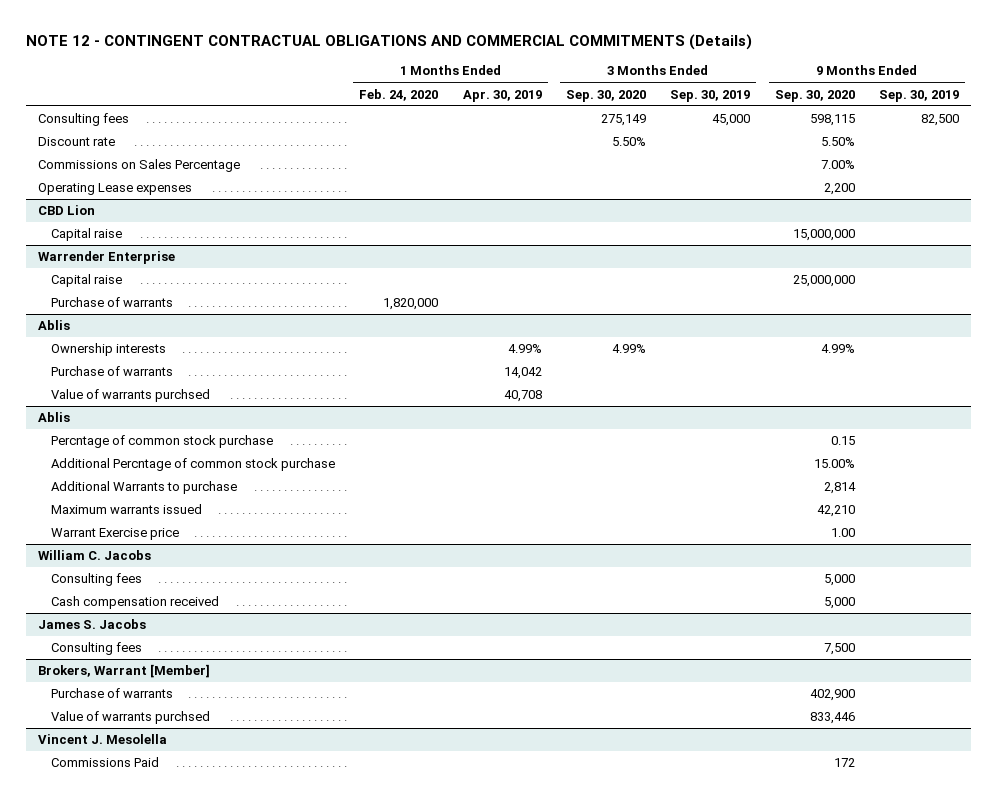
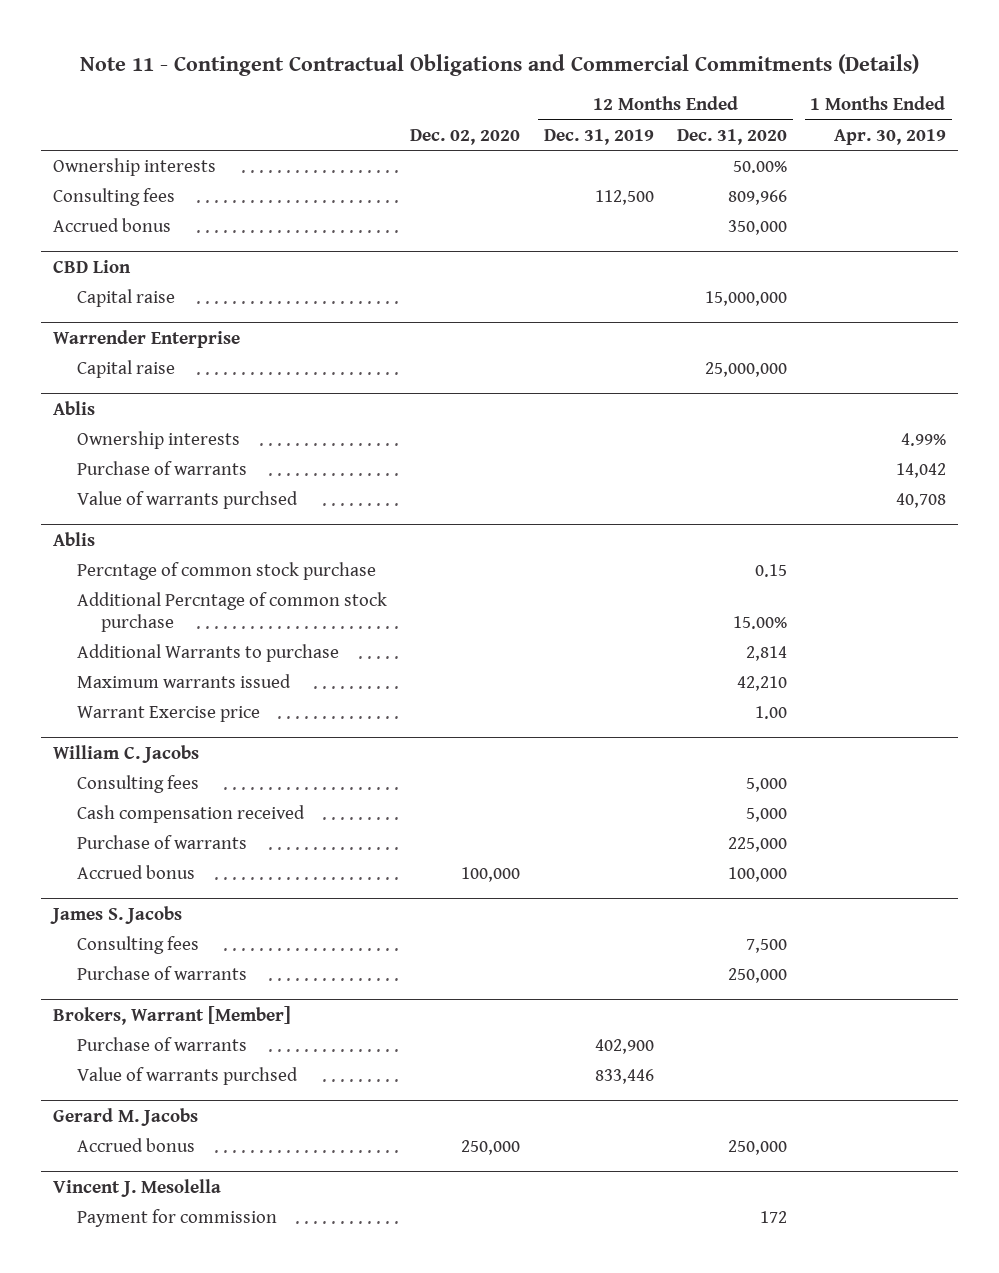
- NOTE 12 - CONTINGENT CONTRACTUAL OBLIGATIONS AND COMMERCIAL COMMITMENTS (Details)
+ Note 11 - Contingent Contractual Obligations and Commercial Commitments (Details)
- | 1 Months Ended Feb. 24, 2020 | 1 Months Ended Apr. 30, 2019 | 3 Months Ended Sep. 30, 2020 | 3 Months Ended Sep. 30, 2019 | 9 Months Ended Sep. 30, 2020 | 9 Months Ended Sep. 30, 2019
+ | Dec. 02, 2020 | 12 Months Ended Dec. 31, 2019 | 12 Months Ended Dec. 31, 2020 | 1 Months Ended Apr. 30, 2019
+ Ownership interests | | | 50.00% |
- Discount rate | | | 5.50% | | 5.50% |
- Commissions on Sales Percentage | | | | | 7.00% |
- Operating Lease expenses | | | | | 2,200 |
+ Accrued bonus | | | 350,000 |
@ Warrender Enterprise
- Purchase of warrants | 1,820,000 | | | | |
@ William C. Jacobs
+ Purchase of warrants | | | 225,000 |
+ Accrued bonus | 100,000 | | 100,000 |
@ James S. Jacobs
+ Purchase of warrants | | | 250,000 |
+ Gerard M. Jacobs
+ Accrued bonus | 250,000 | | 250,000 |
@ Vincent J. Mesolella
- Commissions Paid | | | | | 172 |
+ Payment for commission | | | 172 |

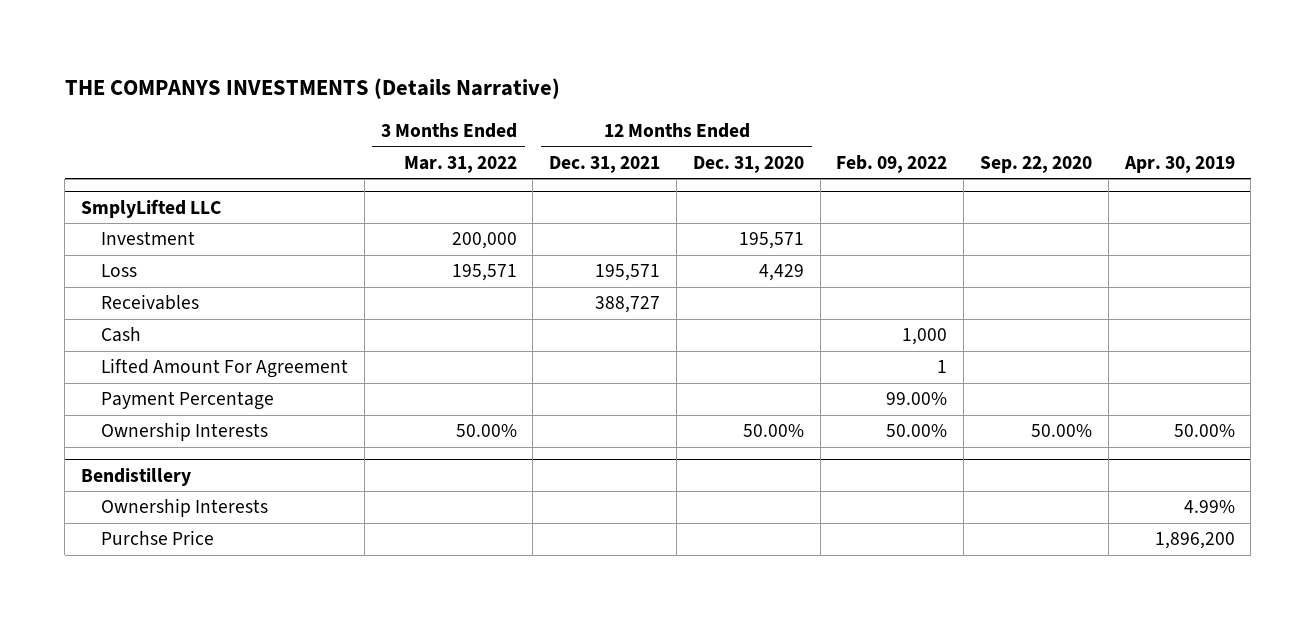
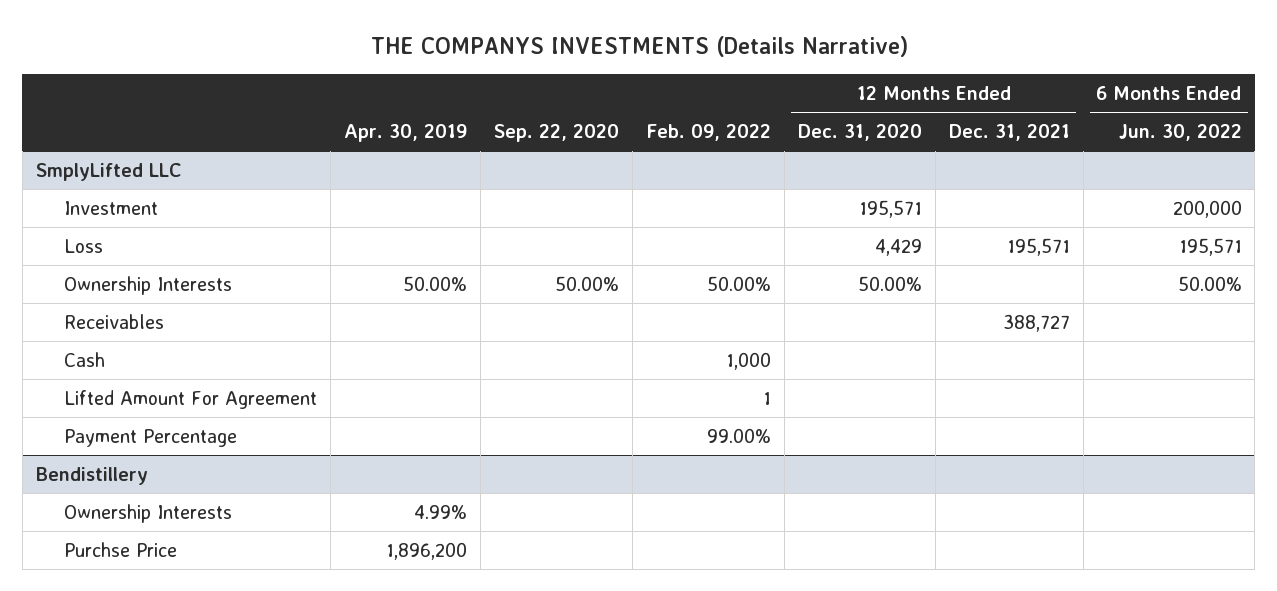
- | 3 Months Ended Mar. 31, 2022 | 12 Months Ended Dec. 31, 2021 | 12 Months Ended Dec. 31, 2020 | Feb. 09, 2022 | Sep. 22, 2020 | Apr. 30, 2019
+ | Apr. 30, 2019 | Sep. 22, 2020 | Feb. 09, 2022 | 12 Months Ended Dec. 31, 2020 | 12 Months Ended Dec. 31, 2021 | 6 Months Ended Jun. 30, 2022
@ SmplyLifted LLC
moved up: Ownership Interests | 50.00% | 50.00% | 50.00% | 50.00% | | 50.00%

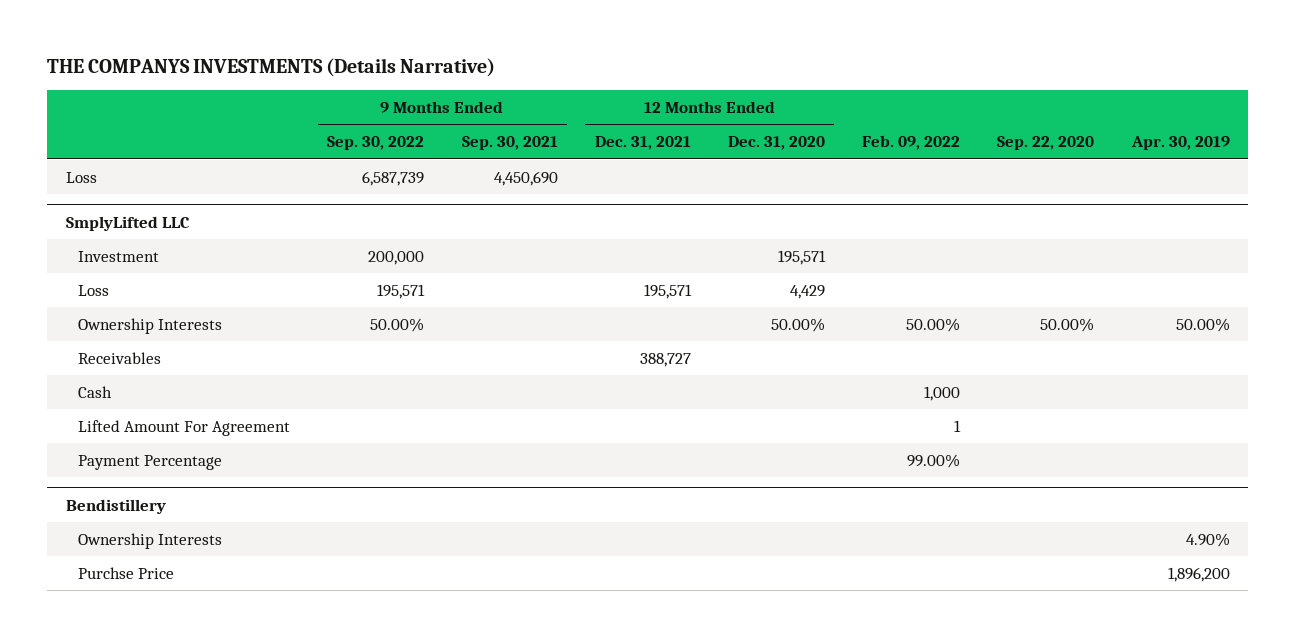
- | Apr. 30, 2019 | Sep. 22, 2020 | Feb. 09, 2022 | 12 Months Ended Dec. 31, 2020 | 12 Months Ended Dec. 31, 2021 | 6 Months Ended Jun. 30, 2022
+ | 9 Months Ended Sep. 30, 2022 | 9 Months Ended Sep. 30, 2021 | 12 Months Ended Dec. 31, 2021 | 12 Months Ended Dec. 31, 2020 | Feb. 09, 2022 | Sep. 22, 2020 | Apr. 30, 2019
+ Loss | 6,587,739 | 4,450,690 | | | | |
@ Bendistillery
- Ownership Interests | 4.99% | | | | |
+ Ownership Interests | | | | | | | 4.90%

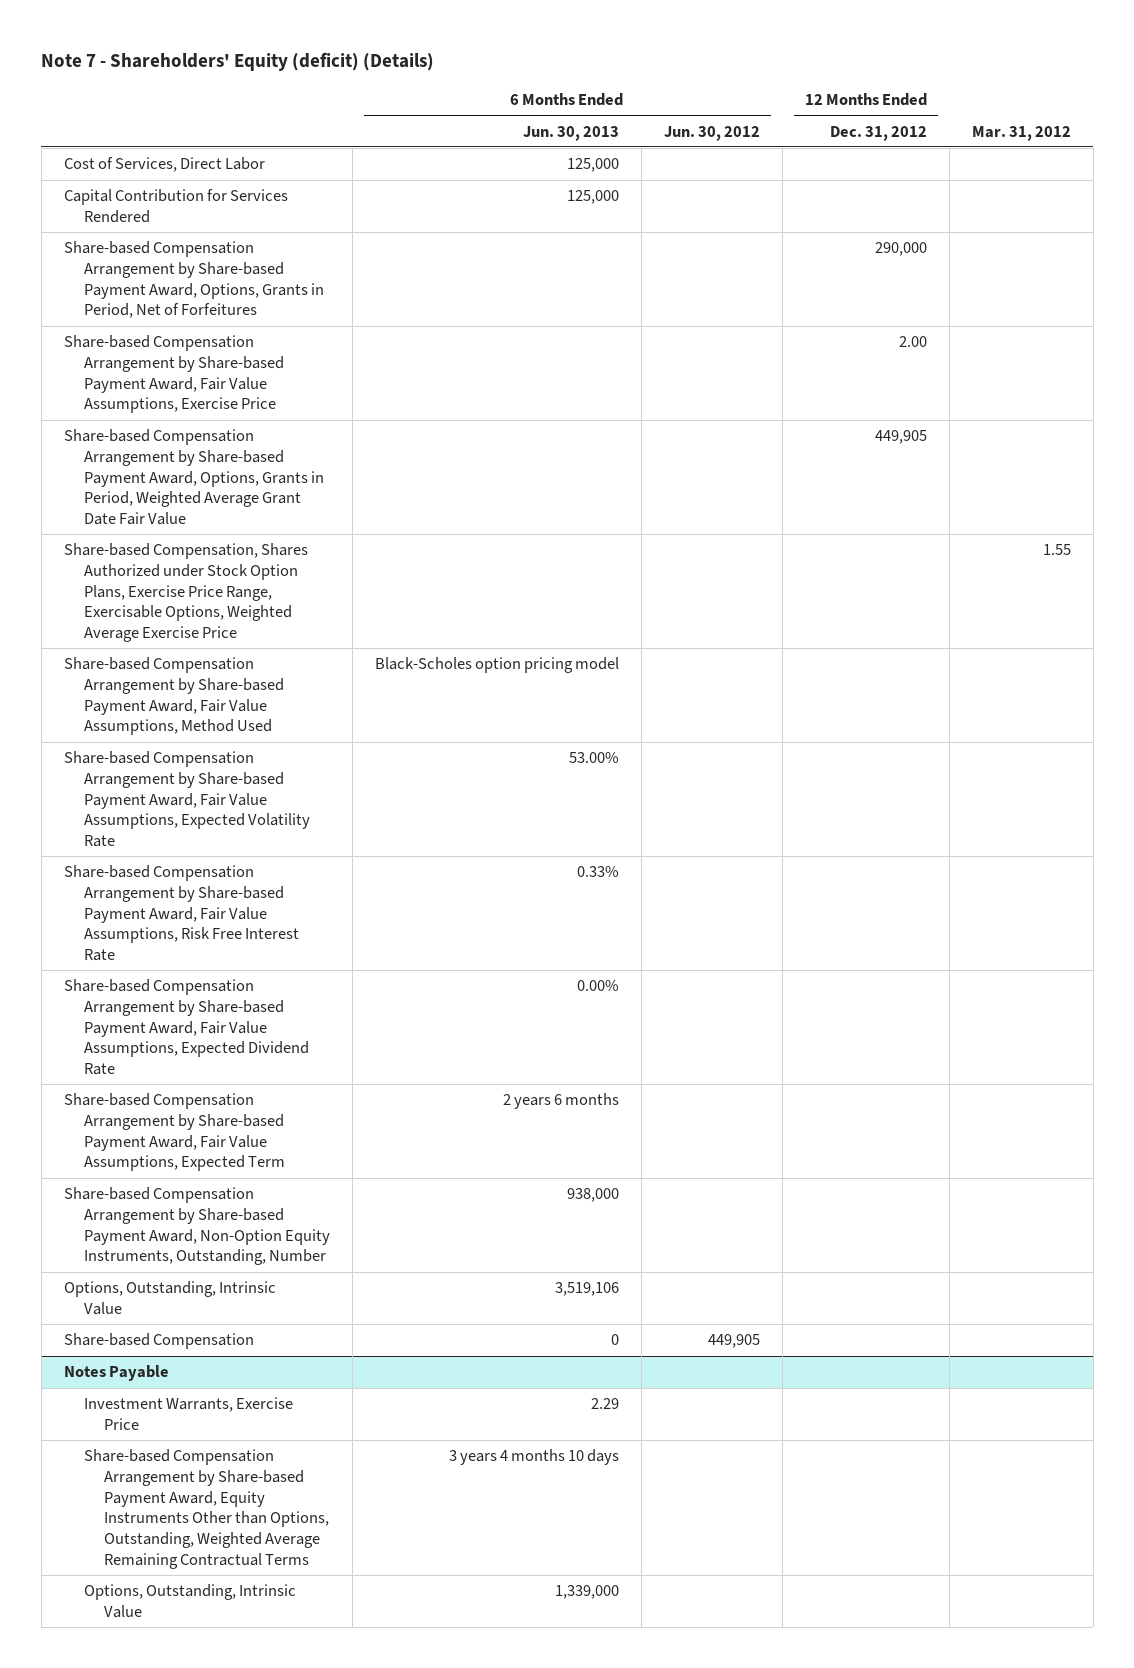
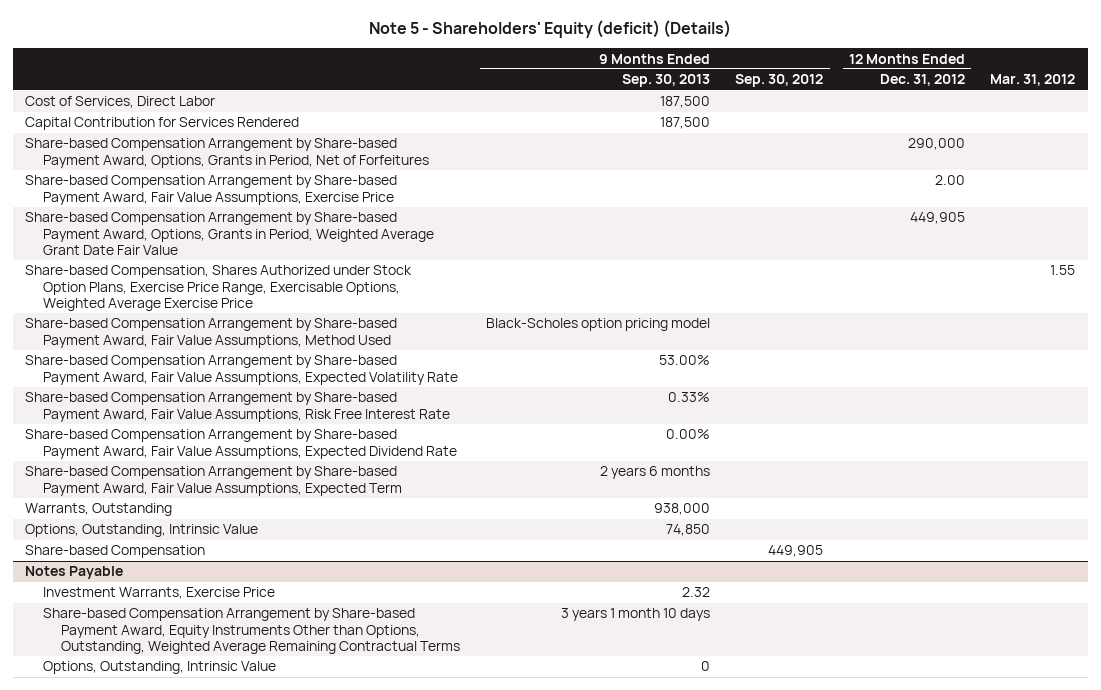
- Note 7 - Shareholders' Equity (deficit) (Details)
+ Note 5 - Shareholders' Equity (deficit) (Details)
- | 6 Months Ended Jun. 30, 2013 | 6 Months Ended Jun. 30, 2012 | 12 Months Ended Dec. 31, 2012 | Mar. 31, 2012
+ | 9 Months Ended Sep. 30, 2013 | 9 Months Ended Sep. 30, 2012 | 12 Months Ended Dec. 31, 2012 | Mar. 31, 2012
- Share-based Compensation Arrangement by Share-based Payment Award, Non-Option Equity Instruments, Outstanding, Number | 938,000 | | |
+ Warrants, Outstanding | 938,000 | | |

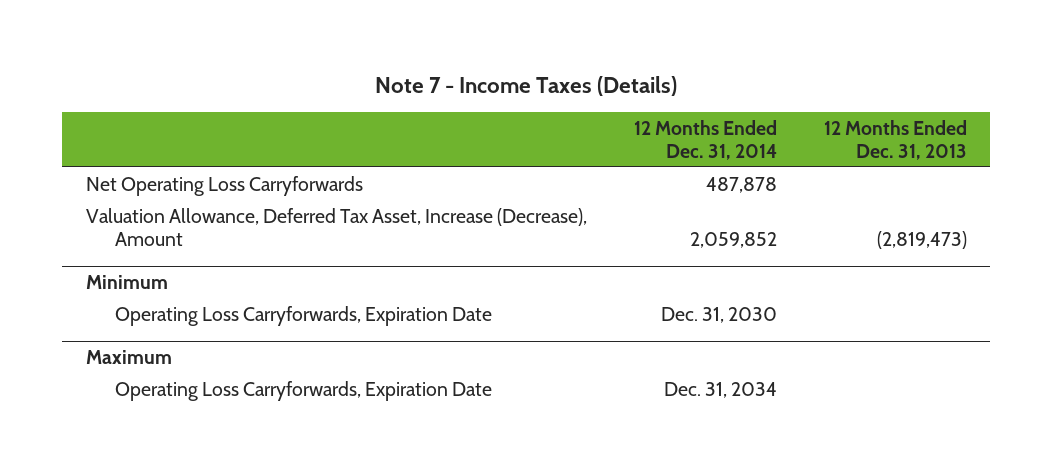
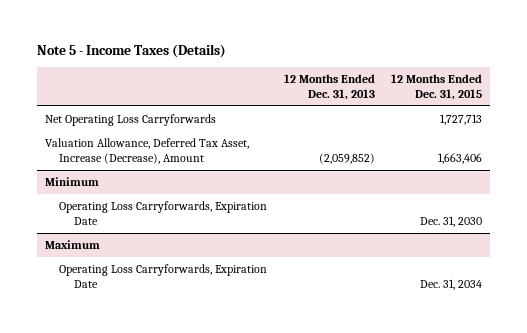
- Note 7 - Income Taxes (Details)
+ Note 5 - Income Taxes (Details)
- | 12 Months Ended Dec. 31, 2014 | 12 Months Ended Dec. 31, 2013
+ | 12 Months Ended Dec. 31, 2013 | 12 Months Ended Dec. 31, 2015
- Valuation Allowance, Deferred Tax Asset, Increase (Decrease), Amount | 2,059,852 | (2,819,473)
+ Valuation Allowance, Deferred Tax Asset, Increase (Decrease), Amount | (2,059,852) | 1,663,406

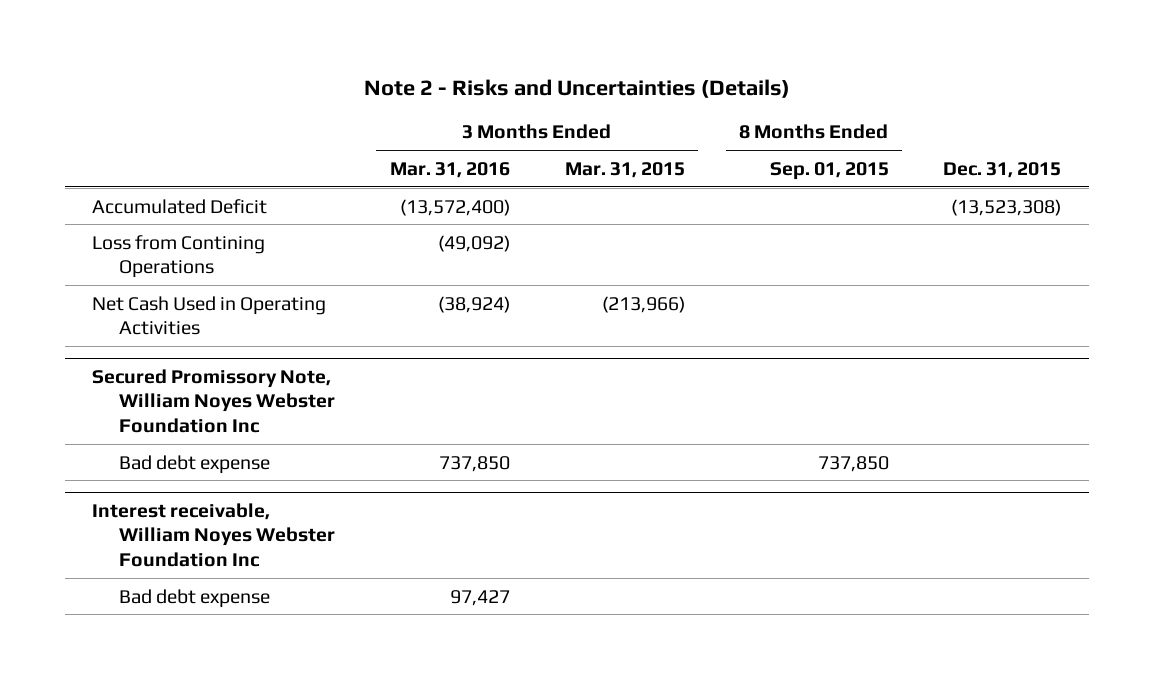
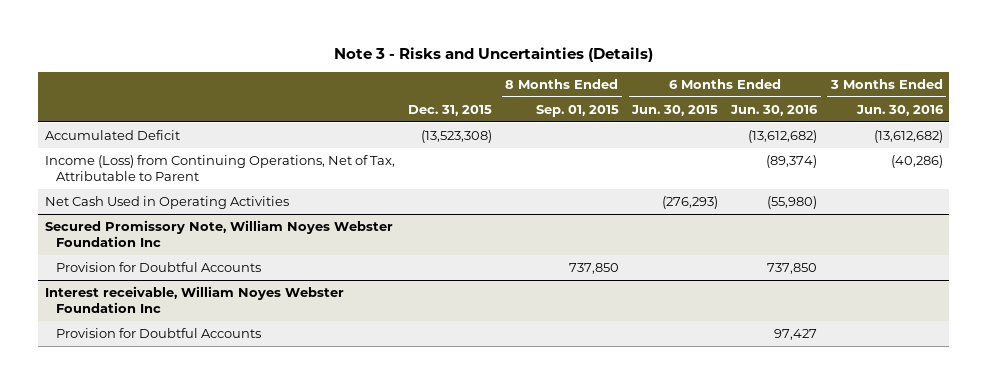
- Note 2 - Risks and Uncertainties (Details)
+ Note 3 - Risks and Uncertainties (Details)
- | 3 Months Ended Mar. 31, 2016 | 3 Months Ended Mar. 31, 2015 | 8 Months Ended Sep. 01, 2015 | Dec. 31, 2015
+ | Dec. 31, 2015 | 8 Months Ended Sep. 01, 2015 | 6 Months Ended Jun. 30, 2015 | 6 Months Ended Jun. 30, 2016 | 3 Months Ended Jun. 30, 2016
- Loss from Contining Operations | (49,092) | | |
+ Income (Loss) from Continuing Operations, Net of Tax, Attributable to Parent | | | | (89,374) | (40,286)
@ Secured Promissory Note, William Noyes Webster Foundation Inc
- Bad debt expense | 737,850 | | 737,850 |
+ Provision for Doubtful Accounts | | 737,850 | | 737,850 |
@ Interest receivable, William Noyes Webster Foundation Inc
- Bad debt expense | 97,427 | | |
+ Provision for Doubtful Accounts | | | | 97,427 |

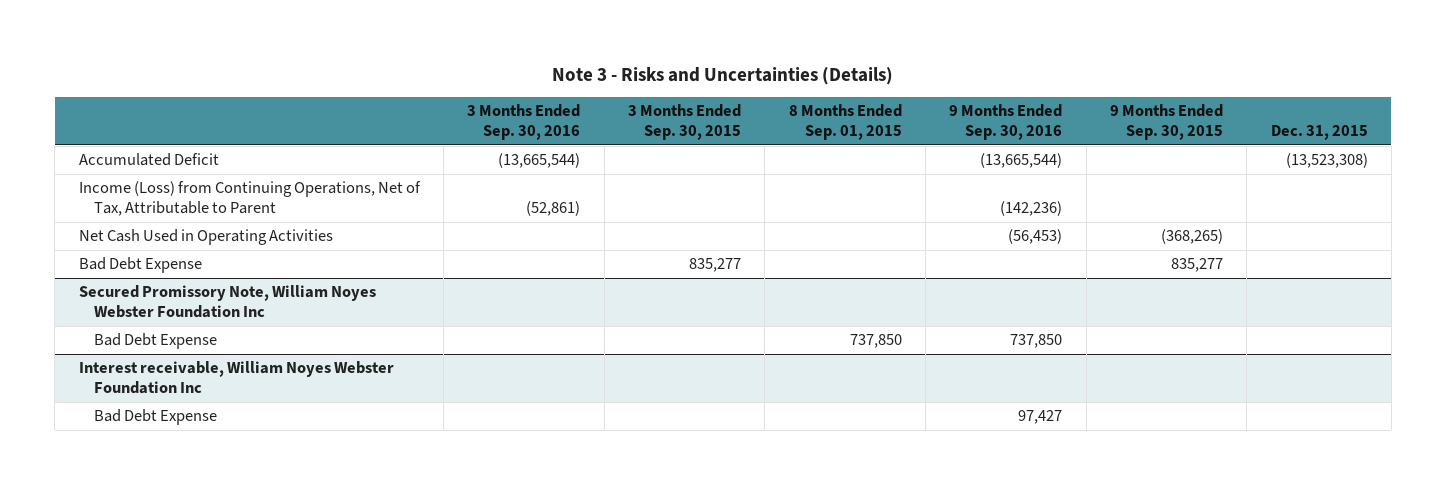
- | Dec. 31, 2015 | 8 Months Ended Sep. 01, 2015 | 6 Months Ended Jun. 30, 2015 | 6 Months Ended Jun. 30, 2016 | 3 Months Ended Jun. 30, 2016
+ | 3 Months Ended Sep. 30, 2016 | 3 Months Ended Sep. 30, 2015 | 8 Months Ended Sep. 01, 2015 | 9 Months Ended Sep. 30, 2016 | 9 Months Ended Sep. 30, 2015 | Dec. 31, 2015
+ Bad Debt Expense | | 835,277 | | | 835,277 |
@ Secured Promissory Note, William Noyes Webster Foundation Inc
- Provision for Doubtful Accounts | | 737,850 | | 737,850 |
+ Bad Debt Expense | | | 737,850 | 737,850 | |
@ Interest receivable, William Noyes Webster Foundation Inc
- Provision for Doubtful Accounts | | | | 97,427 |
+ Bad Debt Expense | | | | 97,427 | |

